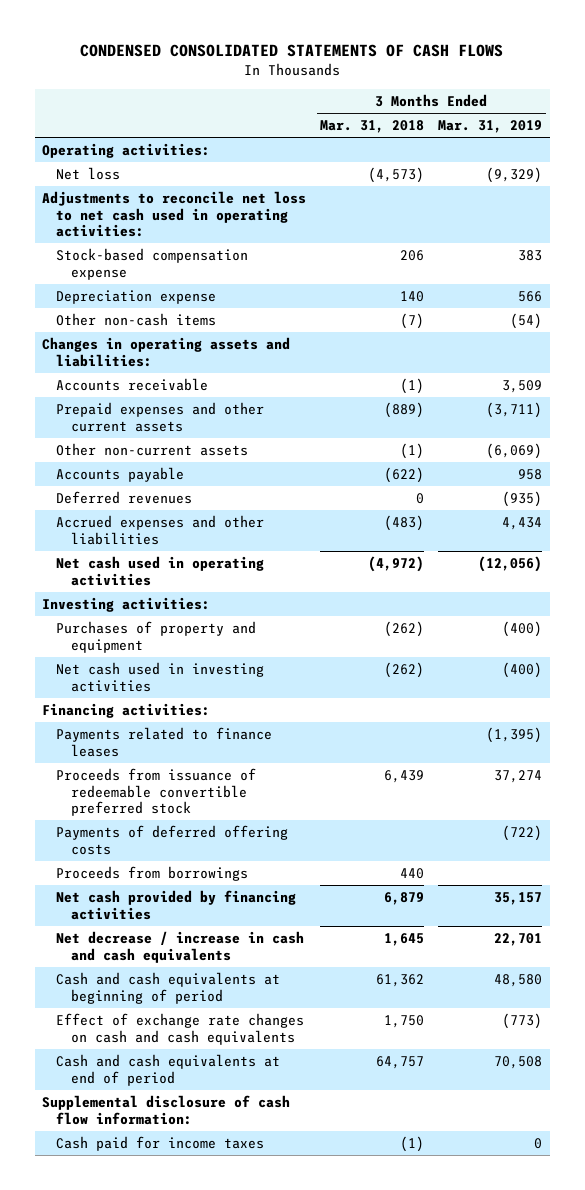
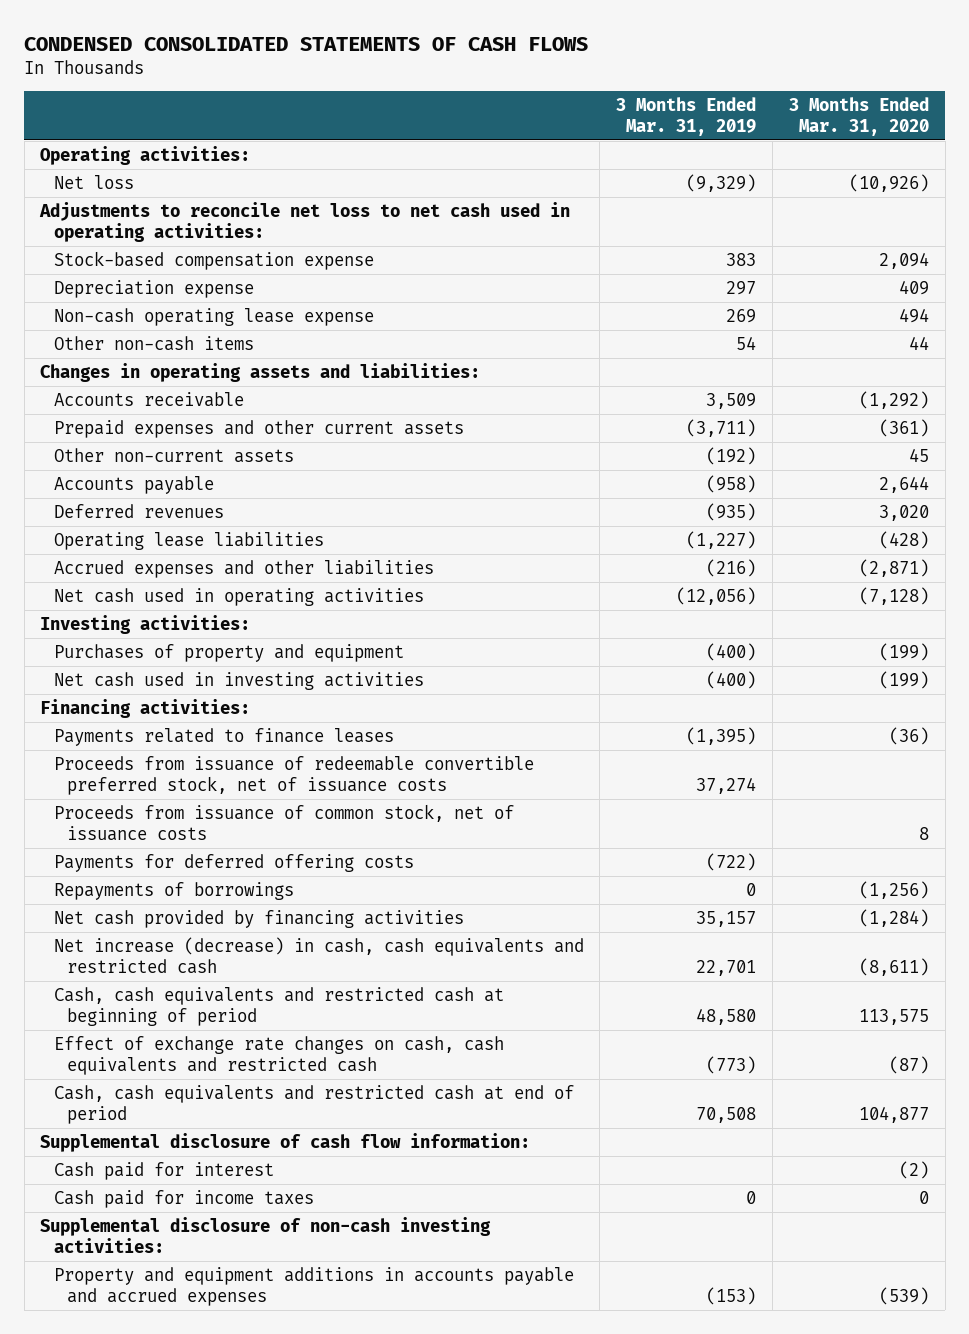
- | 3 Months Ended Mar. 31, 2018 | 3 Months Ended Mar. 31, 2019
+ | 3 Months Ended Mar. 31, 2019 | 3 Months Ended Mar. 31, 2020
- Depreciation expense | 140 | 566
- Other non-cash items | (7) | (54)
+ Depreciation expense | 297 | 409
+ Non-cash operating lease expense | 269 | 494
+ Other non-cash items | 54 | 44
- Other non-current assets | (1) | (6,069)
- Accounts payable | (622) | 958
+ Other non-current assets | (192) | 45
+ Accounts payable | (958) | 2,644
- Accrued expenses and other liabilities | (483) | 4,434
+ Operating lease liabilities | (1,227) | (428)
+ Accrued expenses and other liabilities | (216) | (2,871)
- Proceeds from issuance of redeemable convertible preferred stock | 6,439 | 37,274
- Payments of deferred offering costs | | (722)
- Proceeds from borrowings | 440 |
+ Proceeds from issuance of redeemable convertible preferred stock, net of issuance costs | 37,274 |
+ Proceeds from issuance of common stock, net of issuance costs | | 8
+ Payments for deferred offering costs | (722) |
+ Repayments of borrowings | 0 | (1,256)
- Net decrease / increase in cash and cash equivalents | 1,645 | 22,701
- Cash and cash equivalents at beginning of period | 61,362 | 48,580
- Effect of exchange rate changes on cash and cash equivalents | 1,750 | (773)
- Cash and cash equivalents at end of period | 64,757 | 70,508
+ Net increase (decrease) in cash, cash equivalents and restricted cash | 22,701 | (8,611)
+ Cash, cash equivalents and restricted cash at beginning of period | 48,580 | 113,575
+ Effect of exchange rate changes on cash, cash equivalents and restricted cash | (773) | (87)
+ Cash, cash equivalents and restricted cash at end of period | 70,508 | 104,877
+ Cash paid for interest | | (2)
+ Supplemental disclosure of non-cash investing activities:
+ Property and equipment additions in accounts payable and accrued expenses | (153) | (539)

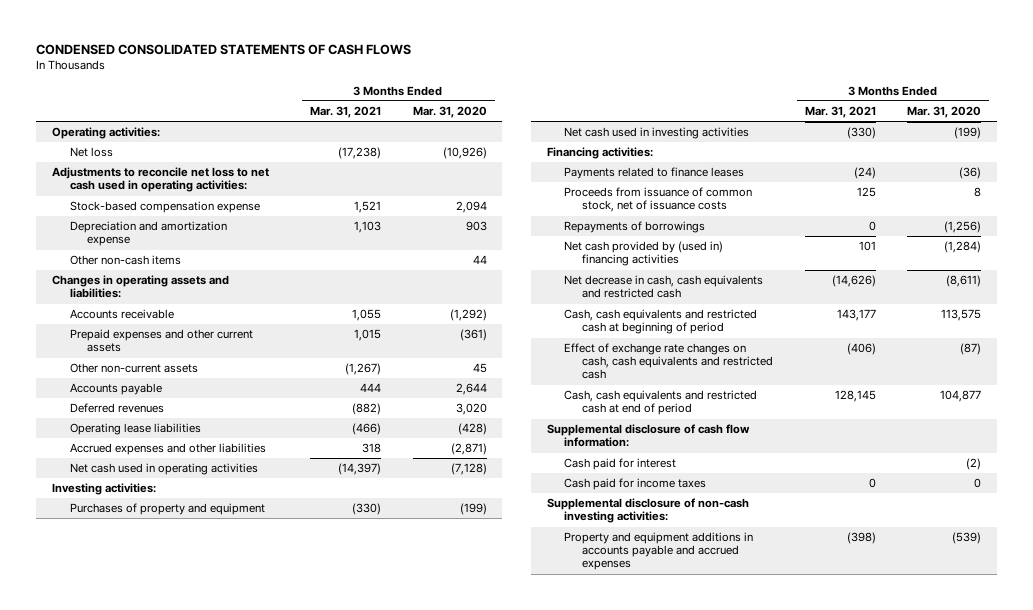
- | 3 Months Ended Mar. 31, 2019 | 3 Months Ended Mar. 31, 2020
+ | 3 Months Ended Mar. 31, 2021 | 3 Months Ended Mar. 31, 2020
- Depreciation expense | 297 | 409
- Non-cash operating lease expense | 269 | 494
+ Depreciation and amortization expense | 1,103 | 903
- Proceeds from issuance of redeemable convertible preferred stock, net of issuance costs | 37,274 |
- Payments for deferred offering costs | (722) |
- Net cash provided by financing activities | 35,157 | (1,284)
- Net increase (decrease) in cash, cash equivalents and restricted cash | 22,701 | (8,611)
+ Net cash provided by (used in) financing activities | 101 | (1,284)
+ Net decrease in cash, cash equivalents and restricted cash | (14,626) | (8,611)

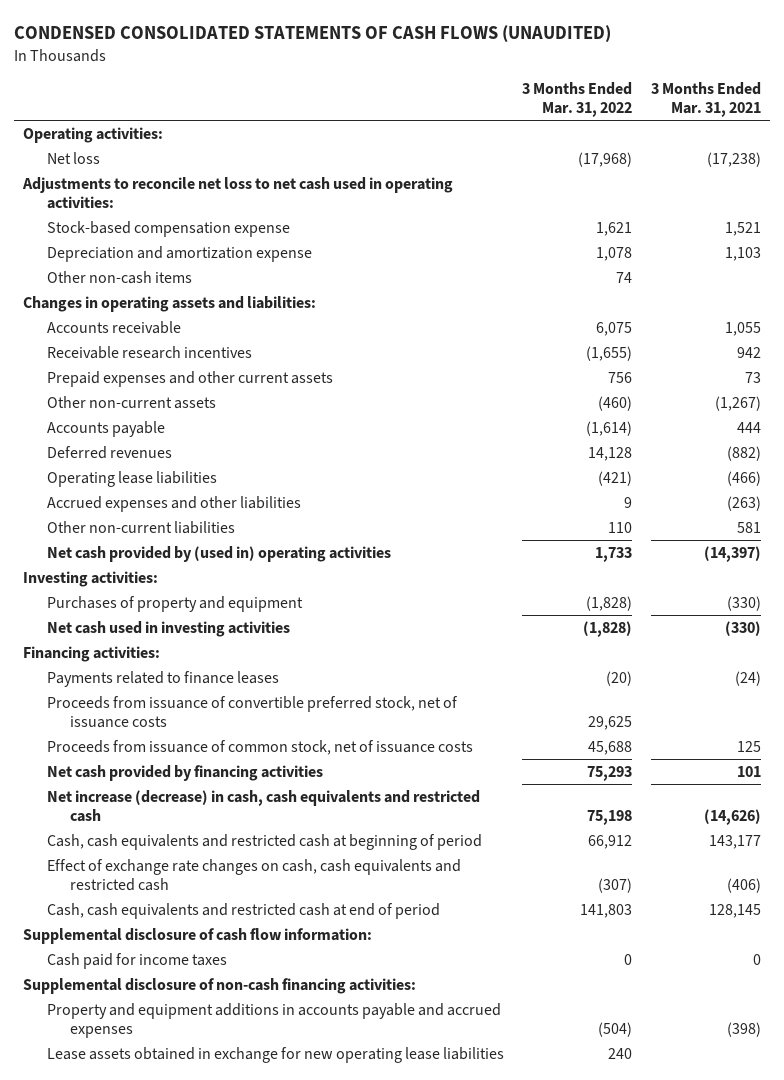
- CONDENSED CONSOLIDATED STATEMENTS OF CASH FLOWS
+ CONDENSED CONSOLIDATED STATEMENTS OF CASH FLOWS (UNAUDITED)
- | 3 Months Ended Mar. 31, 2021 | 3 Months Ended Mar. 31, 2020
+ | 3 Months Ended Mar. 31, 2022 | 3 Months Ended Mar. 31, 2021
- Prepaid expenses and other current assets | 1,015 | (361)
+ Receivable research incentives | (1,655) | 942
+ Prepaid expenses and other current assets | 756 | 73
- Accrued expenses and other liabilities | 318 | (2,871)
- Net cash used in operating activities | (14,397) | (7,128)
+ Accrued expenses and other liabilities | 9 | (263)
+ Other non-current liabilities | 110 | 581
+ Net cash provided by (used in) operating activities | 1,733 | (14,397)
+ Proceeds from issuance of convertible preferred stock, net of issuance costs | 29,625 |
- Repayments of borrowings | 0 | (1,256)
- Net cash provided by (used in) financing activities | 101 | (1,284)
- Net decrease in cash, cash equivalents and restricted cash | (14,626) | (8,611)
+ Net cash provided by financing activities | 75,293 | 101
+ Net increase (decrease) in cash, cash equivalents and restricted cash | 75,198 | (14,626)
- Cash paid for interest | | (2)
- Supplemental disclosure of non-cash investing activities:
+ Supplemental disclosure of non-cash financing activities:
+ Lease assets obtained in exchange for new operating lease liabilities | 240 |

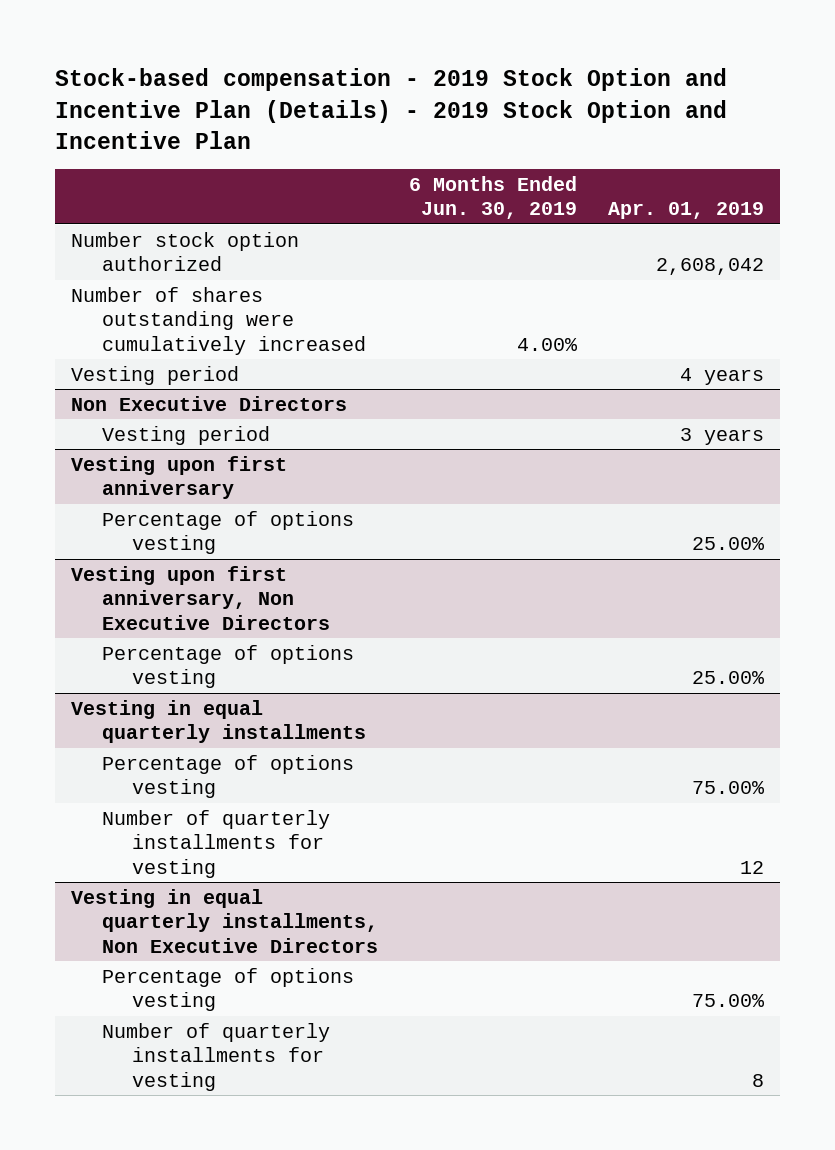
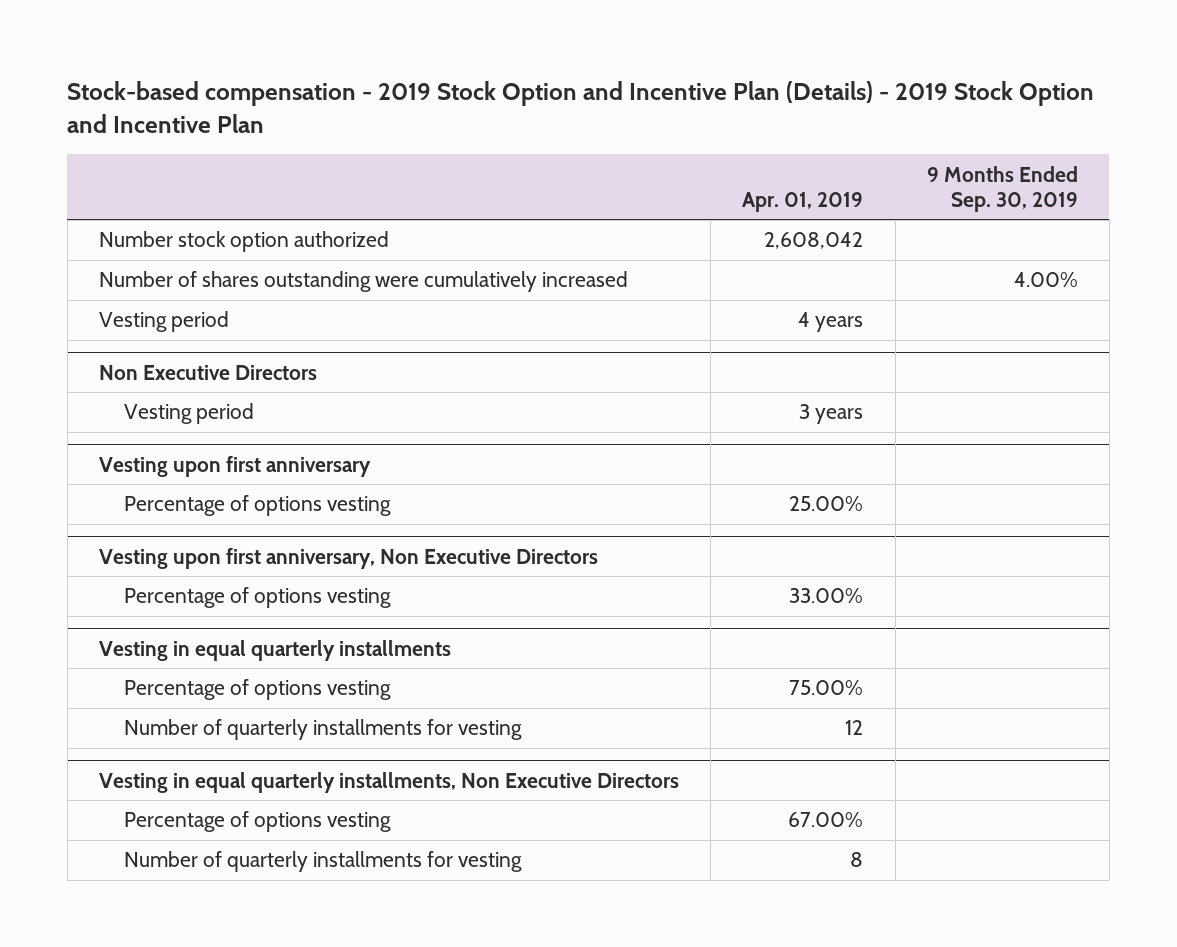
- | 6 Months Ended Jun. 30, 2019 | Apr. 01, 2019
+ | Apr. 01, 2019 | 9 Months Ended Sep. 30, 2019
@ Vesting upon first anniversary, Non Executive Directors
- Percentage of options vesting | | 25.00%
+ Percentage of options vesting | 33.00% |
@ Vesting in equal quarterly installments, Non Executive Directors
- Percentage of options vesting | | 75.00%
+ Percentage of options vesting | 67.00% |

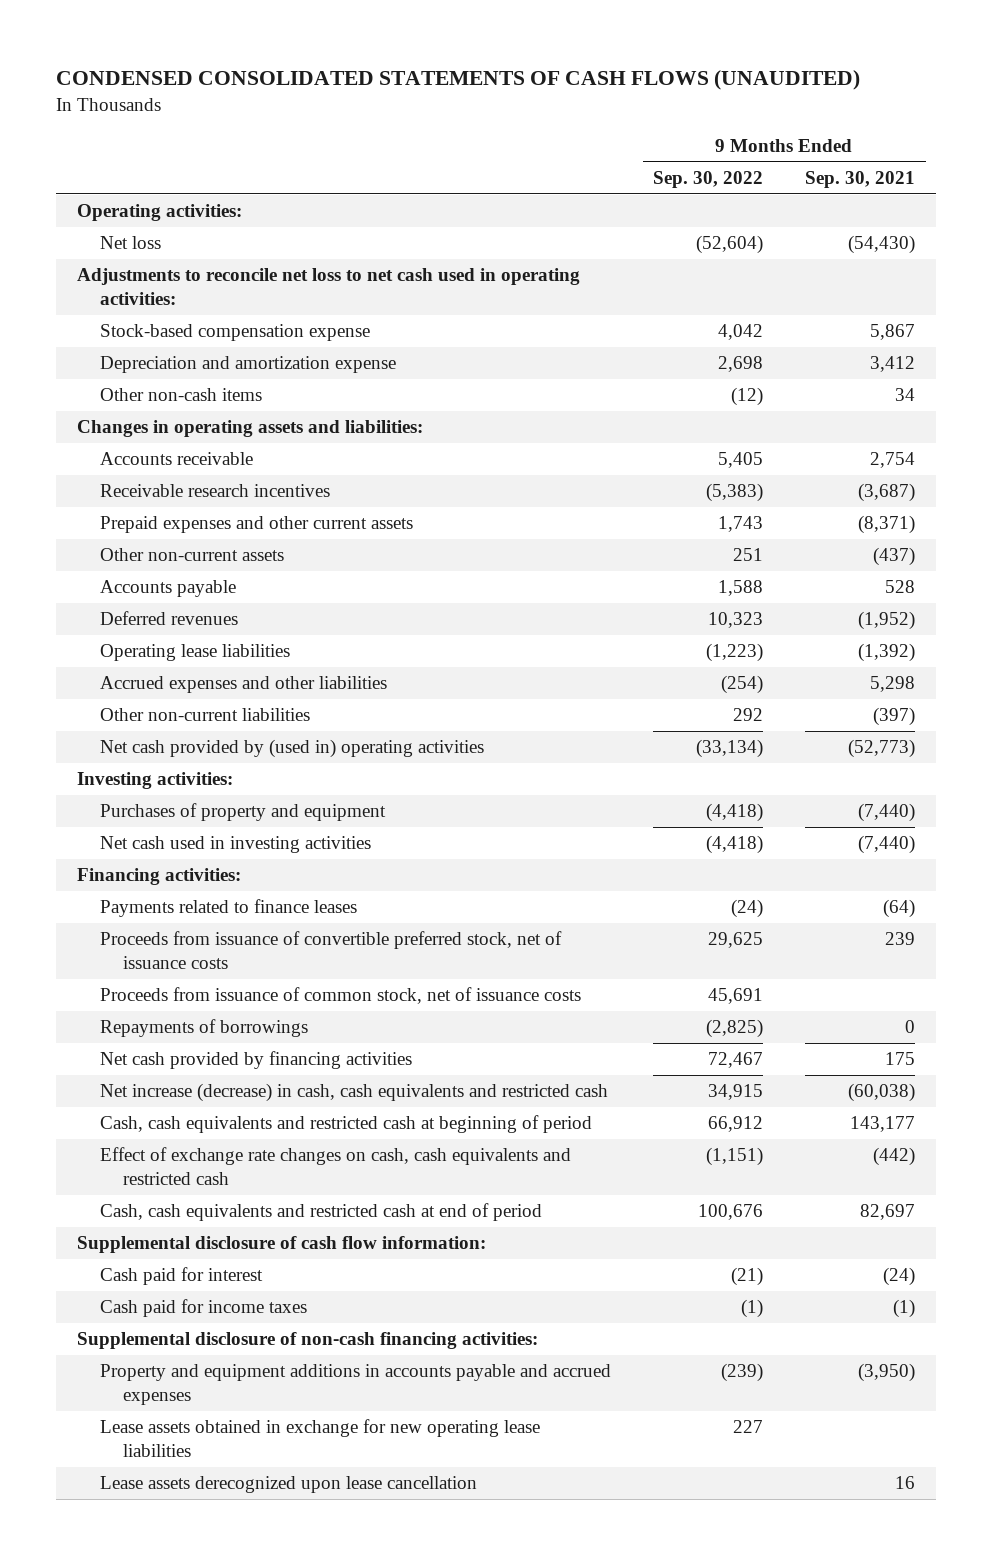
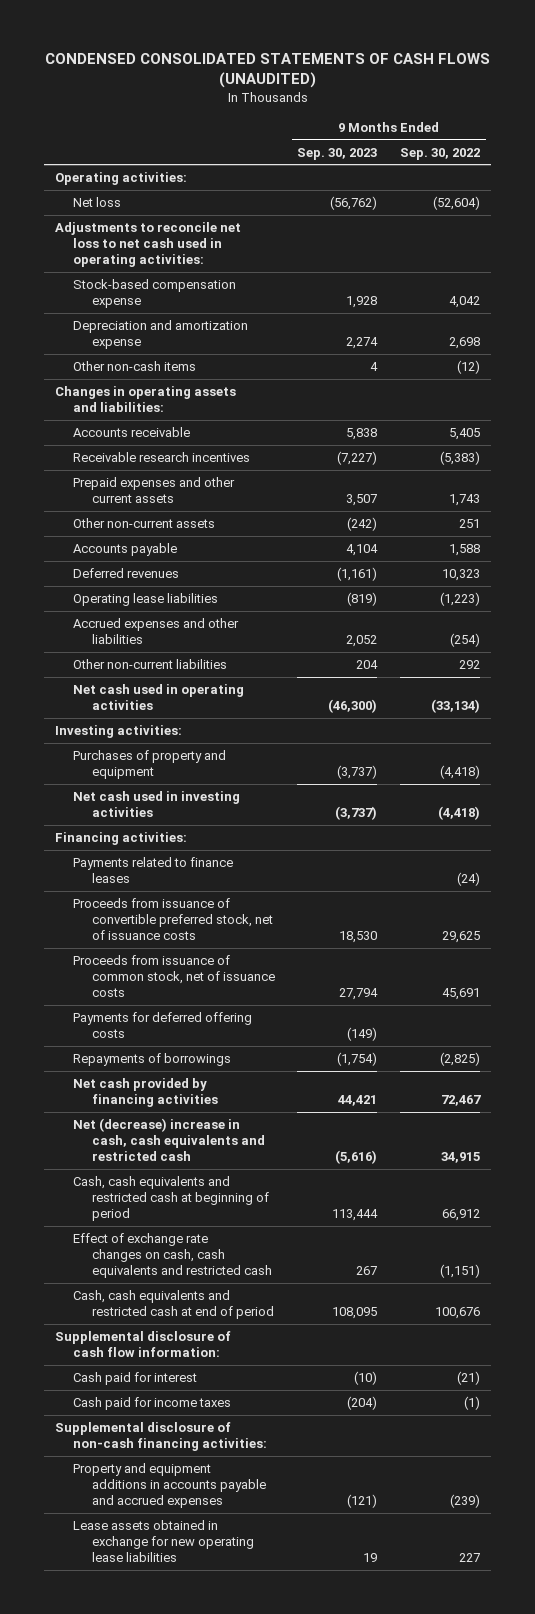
- | 9 Months Ended Sep. 30, 2022 | 9 Months Ended Sep. 30, 2021
+ | 9 Months Ended Sep. 30, 2023 | 9 Months Ended Sep. 30, 2022
- Net cash provided by (used in) operating activities | (33,134) | (52,773)
+ Net cash used in operating activities | (46,300) | (33,134)
+ Payments for deferred offering costs | (149) |
- Net increase (decrease) in cash, cash equivalents and restricted cash | 34,915 | (60,038)
+ Net (decrease) increase in cash, cash equivalents and restricted cash | (5,616) | 34,915
- Lease assets derecognized upon lease cancellation | | 16

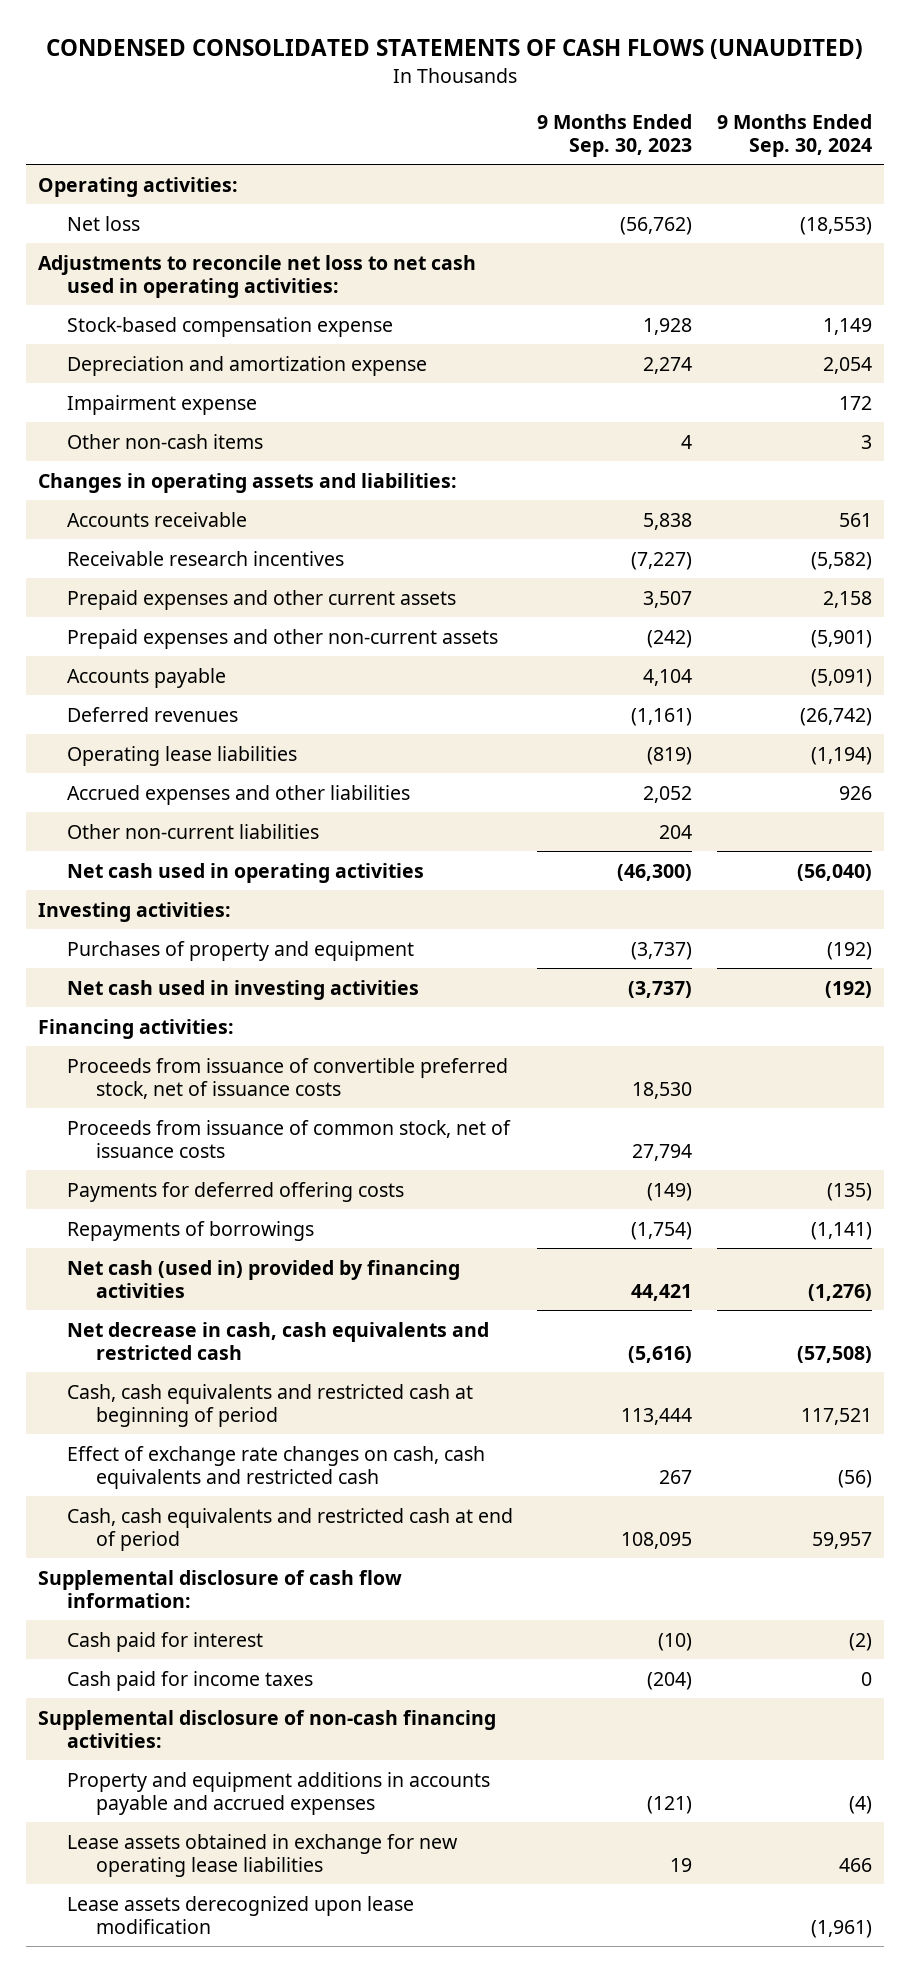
- | 9 Months Ended Sep. 30, 2023 | 9 Months Ended Sep. 30, 2022
+ | 9 Months Ended Sep. 30, 2023 | 9 Months Ended Sep. 30, 2024
+ Impairment expense | | 172
- Other non-current assets | (242) | 251
+ Prepaid expenses and other non-current assets | (242) | (5,901)
- Payments related to finance leases | | (24)
- Net cash provided by financing activities | 44,421 | 72,467
- Net (decrease) increase in cash, cash equivalents and restricted cash | (5,616) | 34,915
+ Net cash (used in) provided by financing activities | 44,421 | (1,276)
+ Net decrease in cash, cash equivalents and restricted cash | (5,616) | (57,508)
+ Lease assets derecognized upon lease modification | | (1,961)

